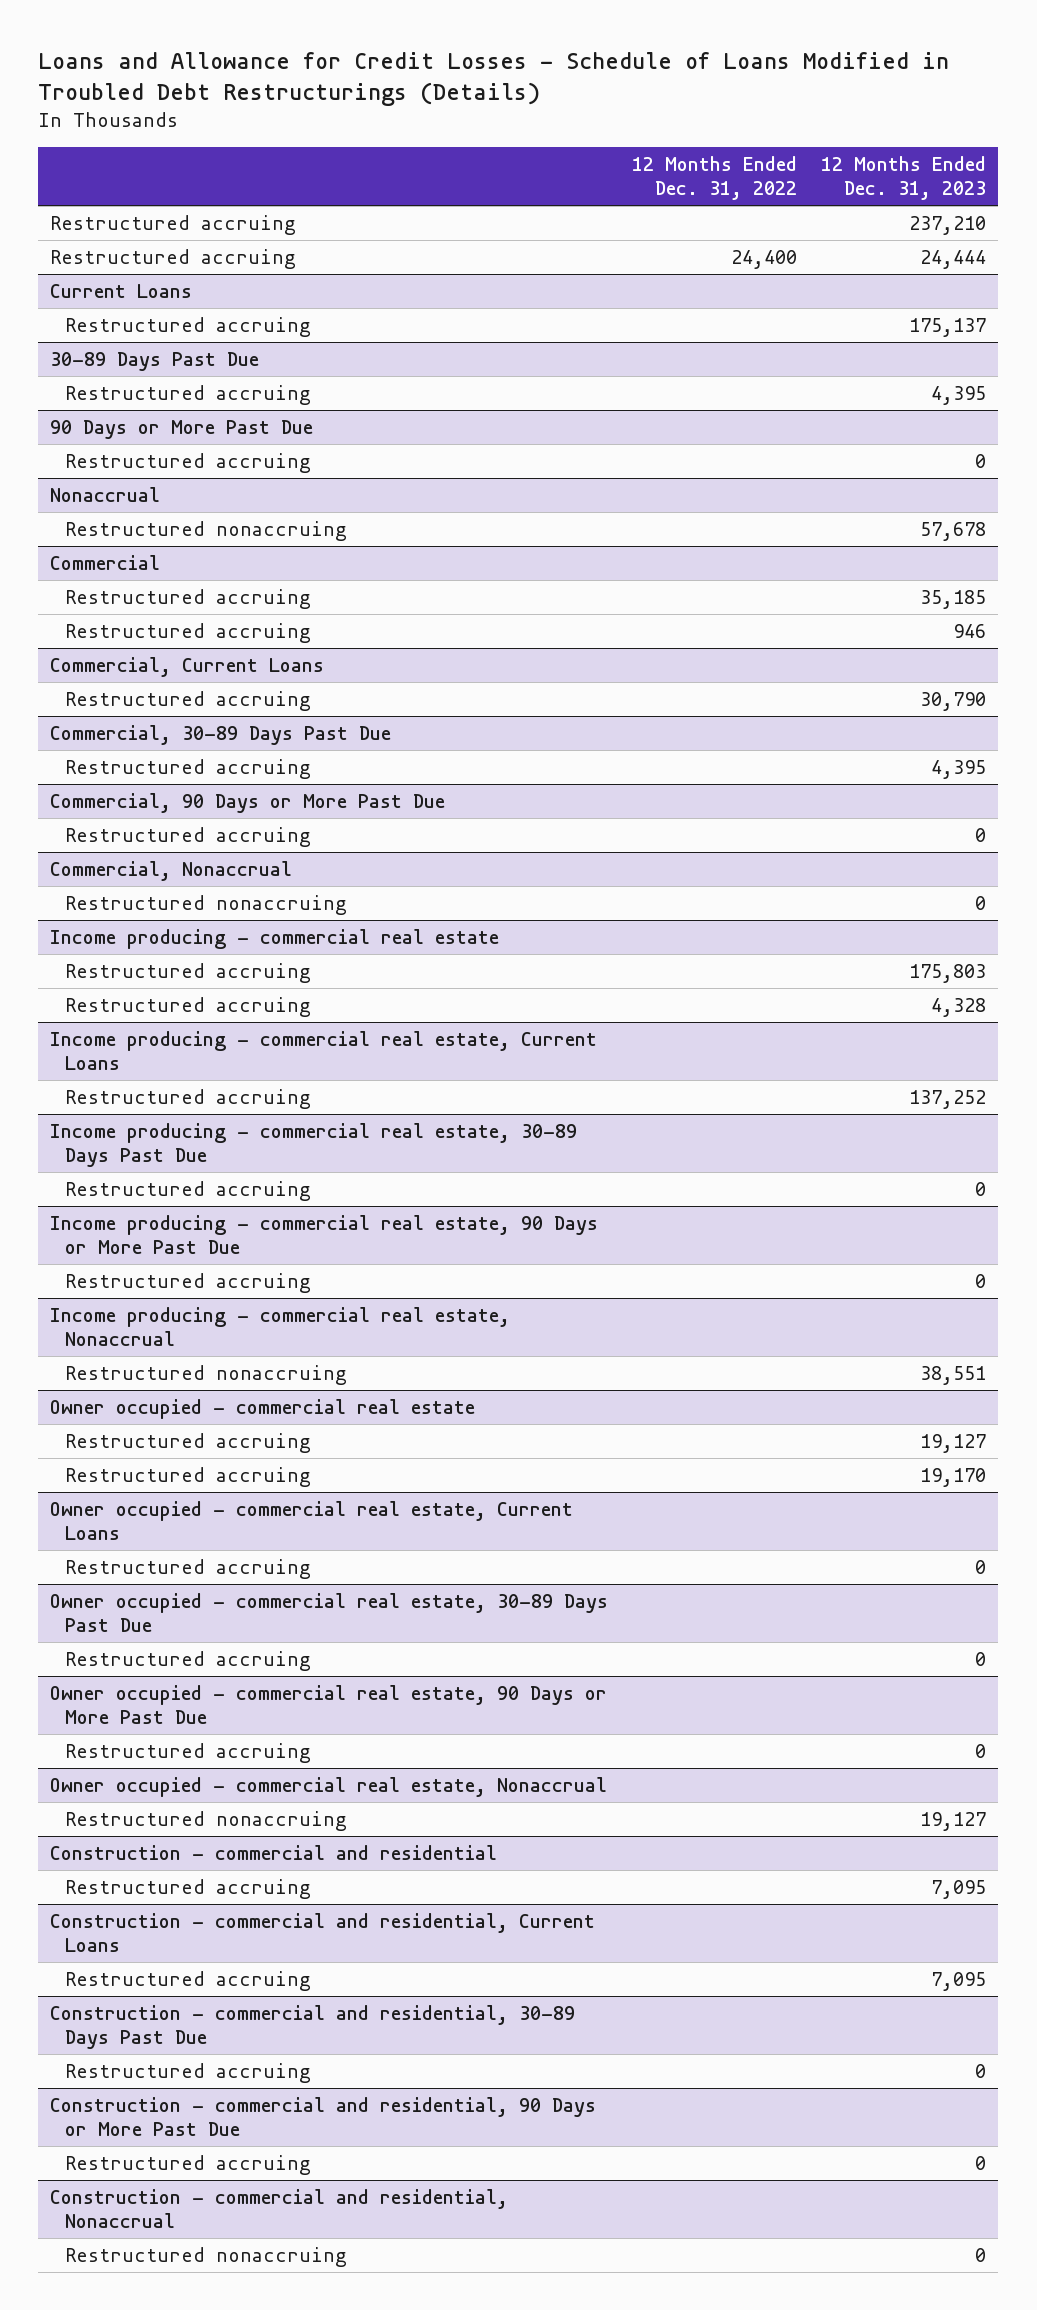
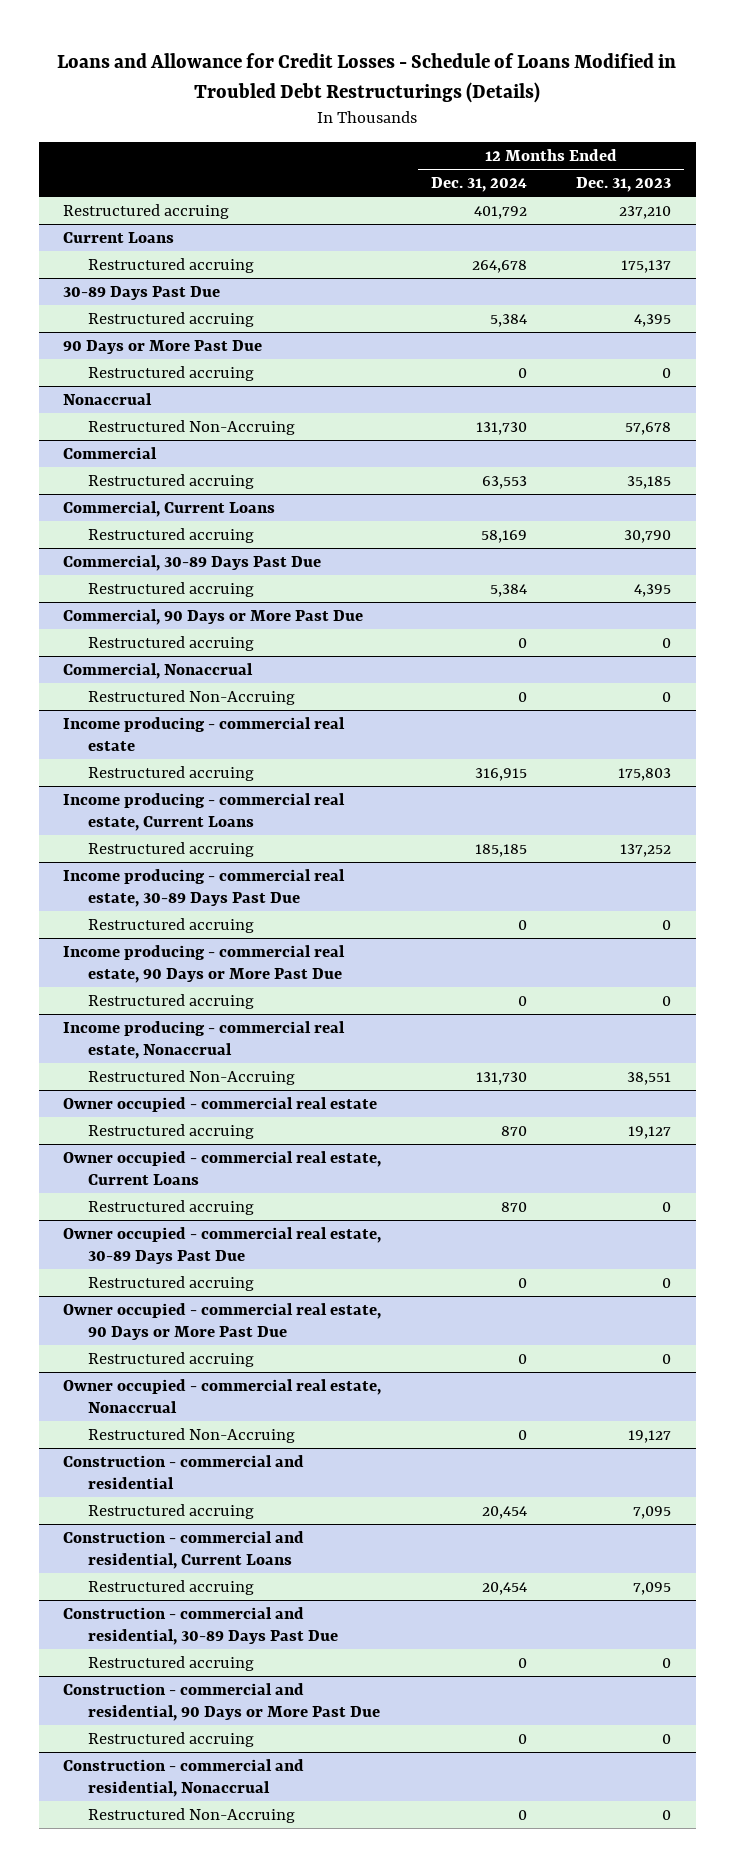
- | 12 Months Ended Dec. 31, 2022 | 12 Months Ended Dec. 31, 2023
+ | 12 Months Ended Dec. 31, 2024 | 12 Months Ended Dec. 31, 2023
- Restructured accruing | 24,400 | 24,444
@ Nonaccrual
- Restructured nonaccruing | | 57,678
+ Restructured Non-Accruing | 131,730 | 57,678
@ Commercial
- Restructured accruing | | 946
@ Commercial, Nonaccrual
- Restructured nonaccruing | | 0
+ Restructured Non-Accruing | 0 | 0
@ Income producing - commercial real estate
- Restructured accruing | | 4,328
@ Income producing - commercial real estate, Nonaccrual
- Restructured nonaccruing | | 38,551
+ Restructured Non-Accruing | 131,730 | 38,551
@ Owner occupied - commercial real estate
- Restructured accruing | | 19,170
@ Owner occupied - commercial real estate, Nonaccrual
- Restructured nonaccruing | | 19,127
+ Restructured Non-Accruing | 0 | 19,127
@ Construction - commercial and residential, Nonaccrual
- Restructured nonaccruing | | 0
+ Restructured Non-Accruing | 0 | 0

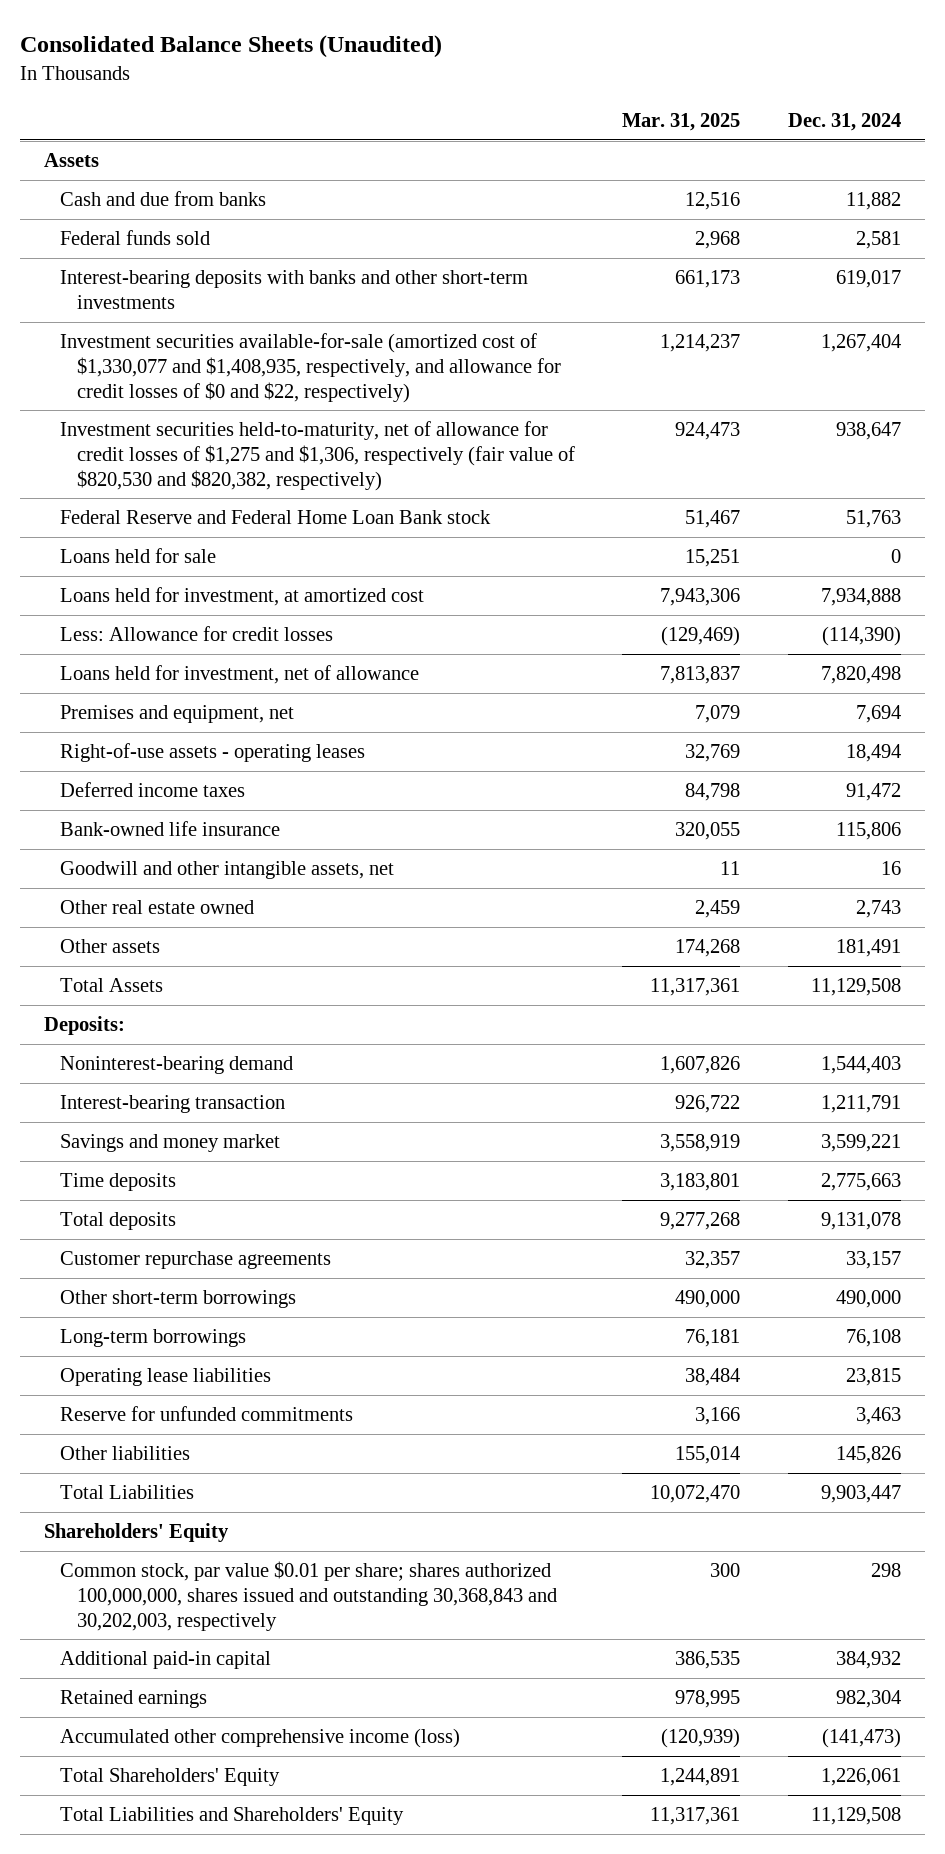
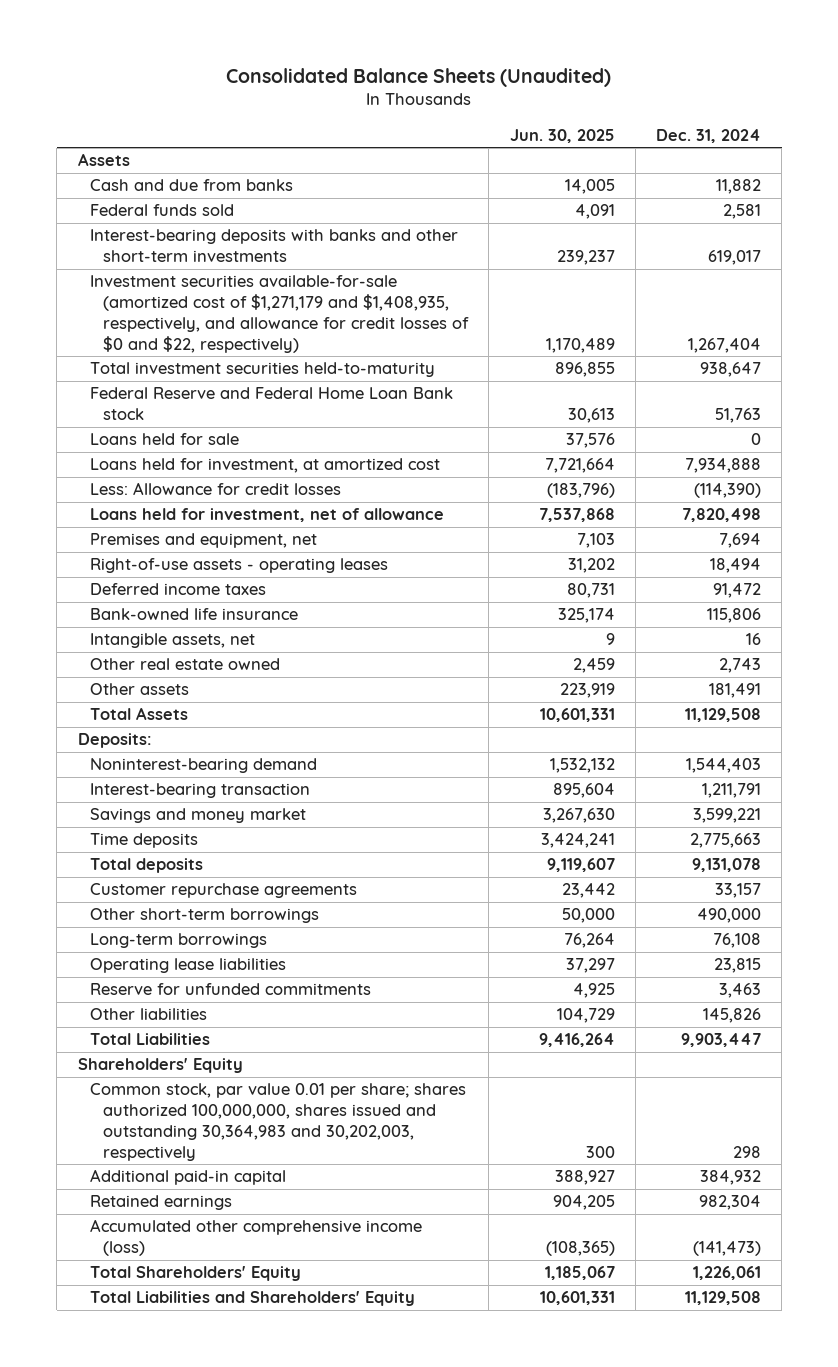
- | Mar. 31, 2025 | Dec. 31, 2024
+ | Jun. 30, 2025 | Dec. 31, 2024
- Investment securities available-for-sale (amortized cost of $1,330,077 and $1,408,935, respectively, and allowance for credit losses of $0 and $22, respectively) | 1,214,237 | 1,267,404
- Investment securities held-to-maturity, net of allowance for credit losses of $1,275 and $1,306, respectively (fair value of $820,530 and $820,382, respectively) | 924,473 | 938,647
+ Investment securities available-for-sale (amortized cost of $1,271,179 and $1,408,935, respectively, and allowance for credit losses of $0 and $22, respectively) | 1,170,489 | 1,267,404
+ Total investment securities held-to-maturity | 896,855 | 938,647
- Goodwill and other intangible assets, net | 11 | 16
+ Intangible assets, net | 9 | 16
- Common stock, par value $0.01 per share; shares authorized 100,000,000, shares issued and outstanding 30,368,843 and 30,202,003, respectively | 300 | 298
+ Common stock, par value 0.01 per share; shares authorized 100,000,000, shares issued and outstanding 30,364,983 and 30,202,003, respectively | 300 | 298

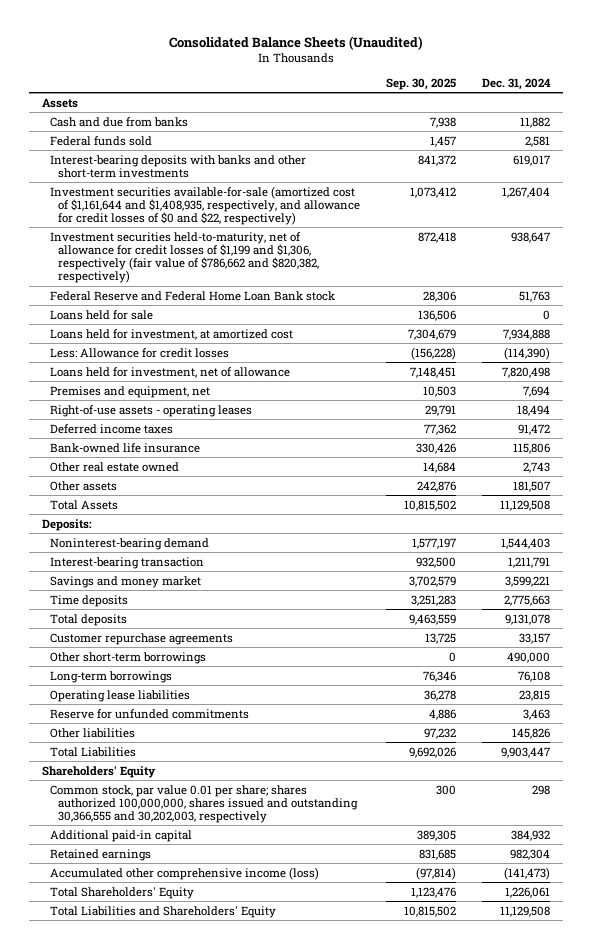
- | Jun. 30, 2025 | Dec. 31, 2024
+ | Sep. 30, 2025 | Dec. 31, 2024
- Investment securities available-for-sale (amortized cost of $1,271,179 and $1,408,935, respectively, and allowance for credit losses of $0 and $22, respectively) | 1,170,489 | 1,267,404
- Total investment securities held-to-maturity | 896,855 | 938,647
+ Investment securities available-for-sale (amortized cost of $1,161,644 and $1,408,935, respectively, and allowance for credit losses of $0 and $22, respectively) | 1,073,412 | 1,267,404
+ Investment securities held-to-maturity, net of allowance for credit losses of $1,199 and $1,306, respectively (fair value of $786,662 and $820,382, respectively) | 872,418 | 938,647
- Intangible assets, net | 9 | 16
- Other assets | 223,919 | 181,491
+ Other assets | 242,876 | 181,507
- Common stock, par value 0.01 per share; shares authorized 100,000,000, shares issued and outstanding 30,364,983 and 30,202,003, respectively | 300 | 298
+ Common stock, par value 0.01 per share; shares authorized 100,000,000, shares issued and outstanding 30,366,555 and 30,202,003, respectively | 300 | 298

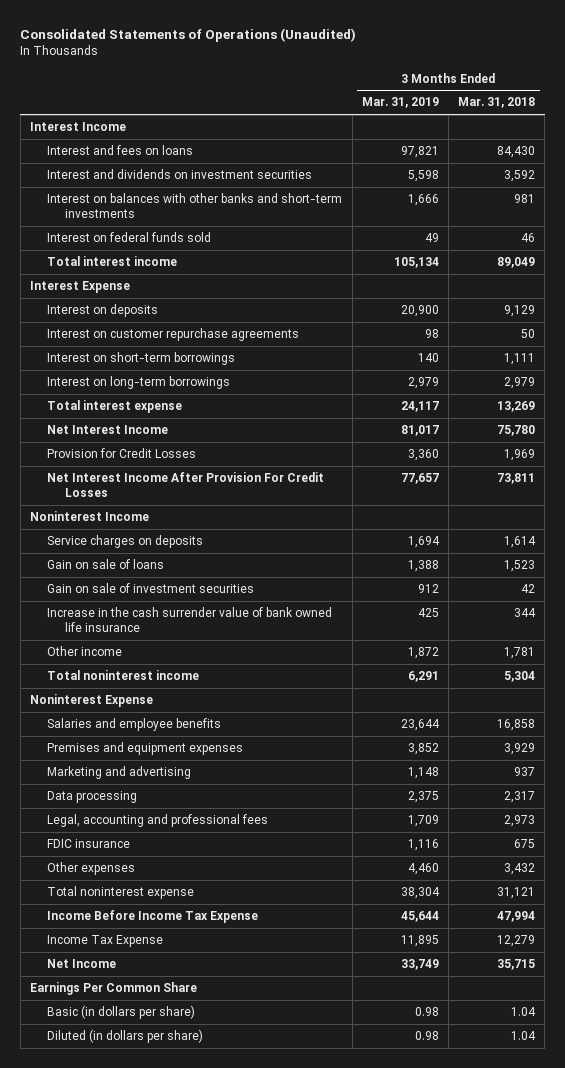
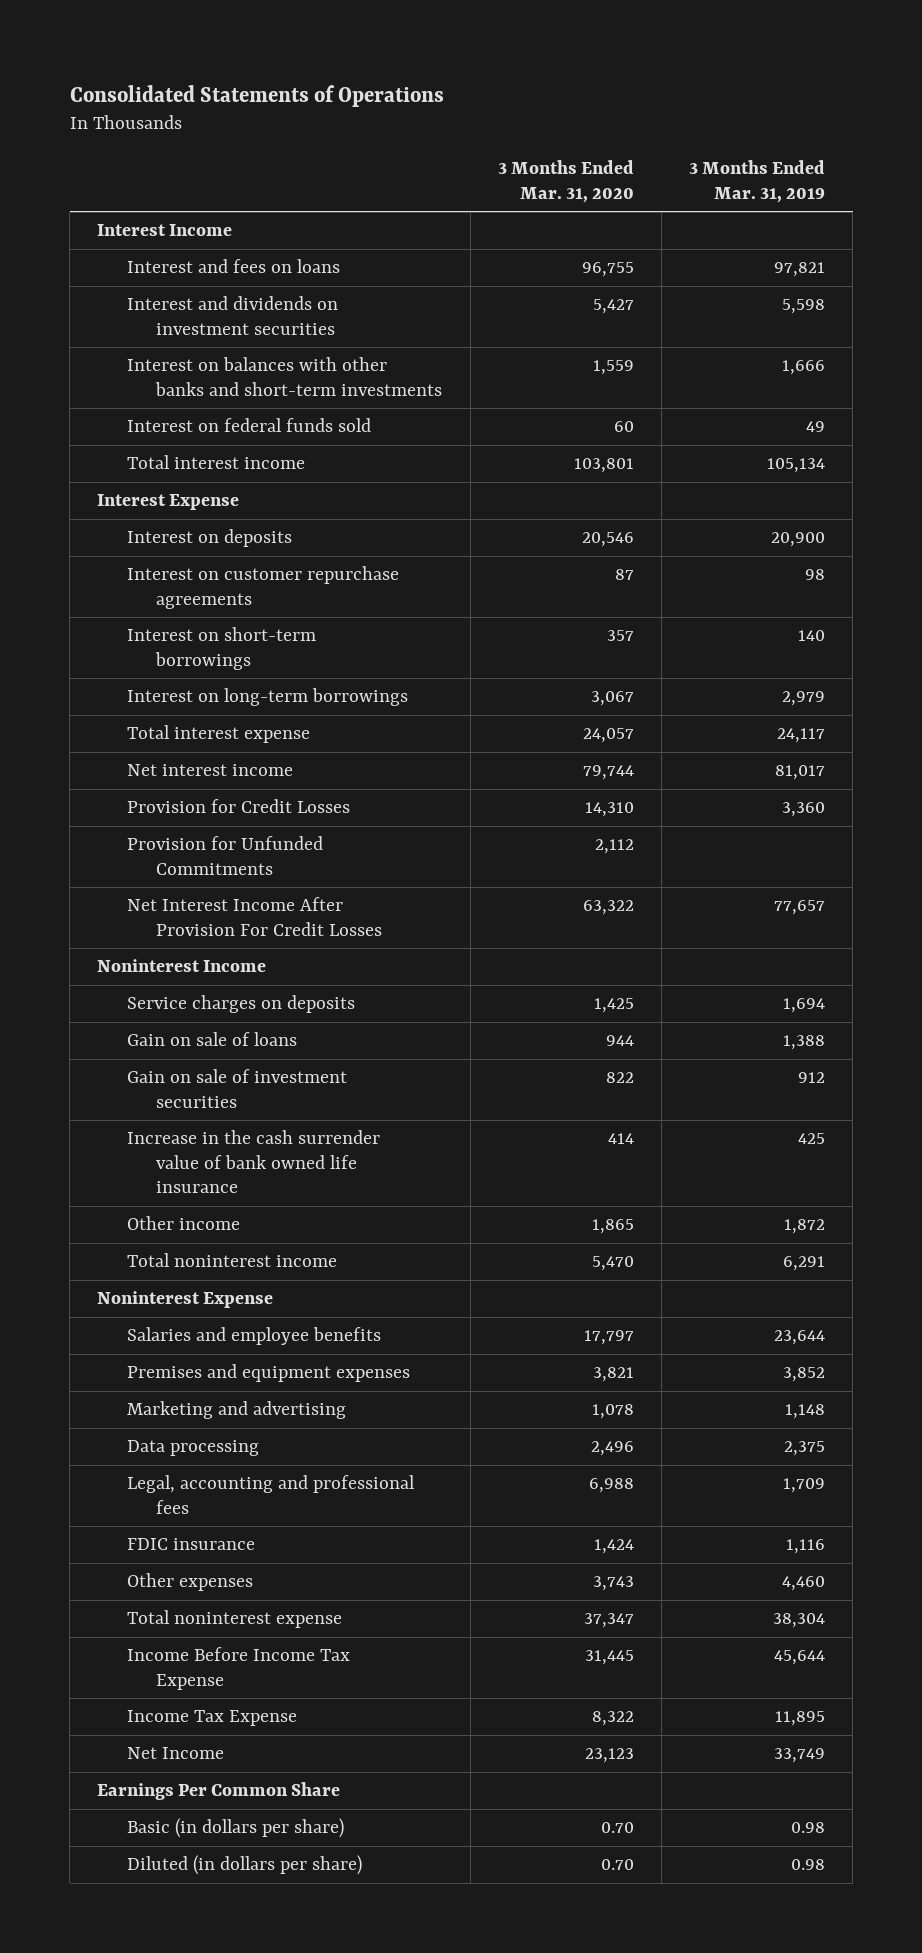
- Consolidated Statements of Operations (Unaudited)
+ Consolidated Statements of Operations
- | 3 Months Ended Mar. 31, 2019 | 3 Months Ended Mar. 31, 2018
+ | 3 Months Ended Mar. 31, 2020 | 3 Months Ended Mar. 31, 2019
- Net Interest Income | 81,017 | 75,780
+ Net interest income | 79,744 | 81,017
+ Provision for Unfunded Commitments | 2,112 |

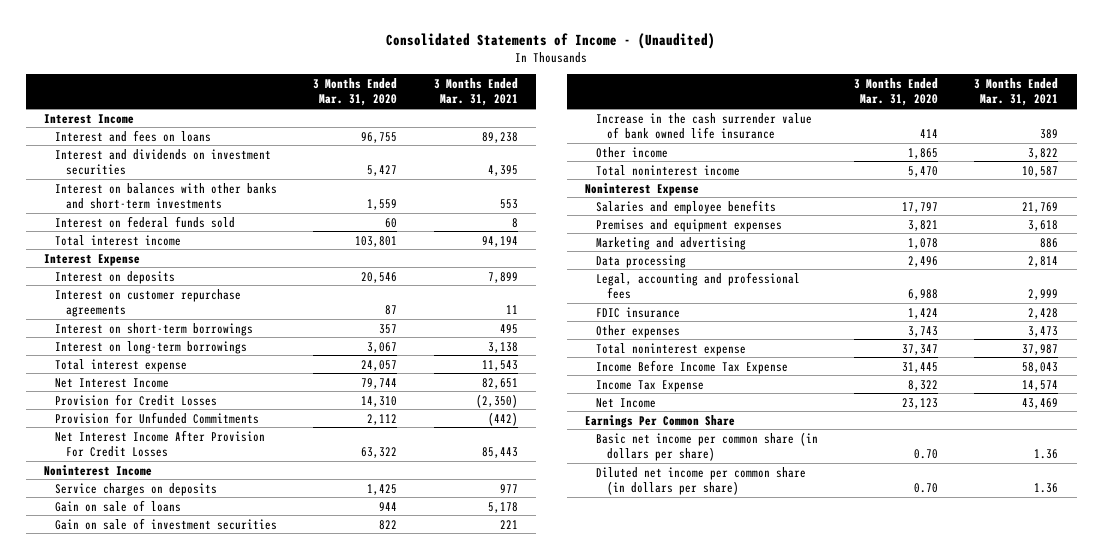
- Consolidated Statements of Operations
+ Consolidated Statements of Income - (Unaudited)
- | 3 Months Ended Mar. 31, 2020 | 3 Months Ended Mar. 31, 2019
+ | 3 Months Ended Mar. 31, 2020 | 3 Months Ended Mar. 31, 2021
- Net interest income | 79,744 | 81,017
+ Net Interest Income | 79,744 | 82,651
- Basic (in dollars per share) | 0.70 | 0.98
- Diluted (in dollars per share) | 0.70 | 0.98
+ Basic net income per common share (in dollars per share) | 0.70 | 1.36
+ Diluted net income per common share (in dollars per share) | 0.70 | 1.36

